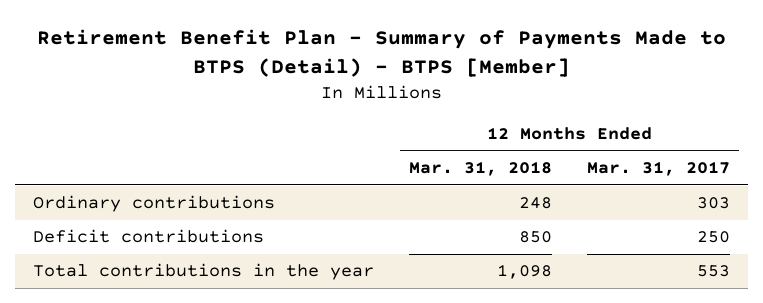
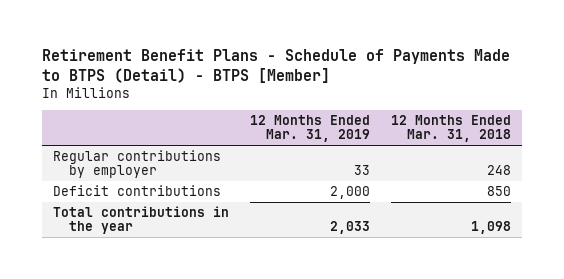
- Retirement Benefit Plan - Summary of Payments Made to BTPS (Detail) - BTPS [Member]
+ Retirement Benefit Plans - Schedule of Payments Made to BTPS (Detail) - BTPS [Member]
- | 12 Months Ended Mar. 31, 2018 | 12 Months Ended Mar. 31, 2017
+ | 12 Months Ended Mar. 31, 2019 | 12 Months Ended Mar. 31, 2018
- Ordinary contributions | 248 | 303
+ Regular contributions by employer | 33 | 248

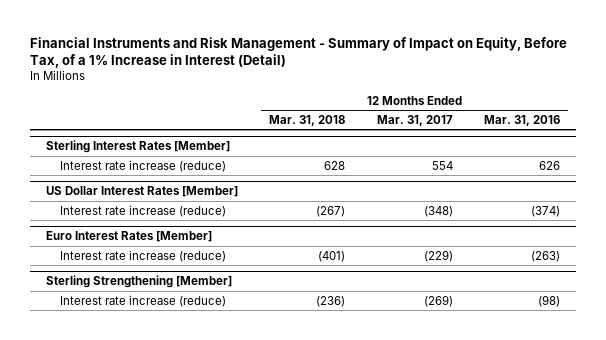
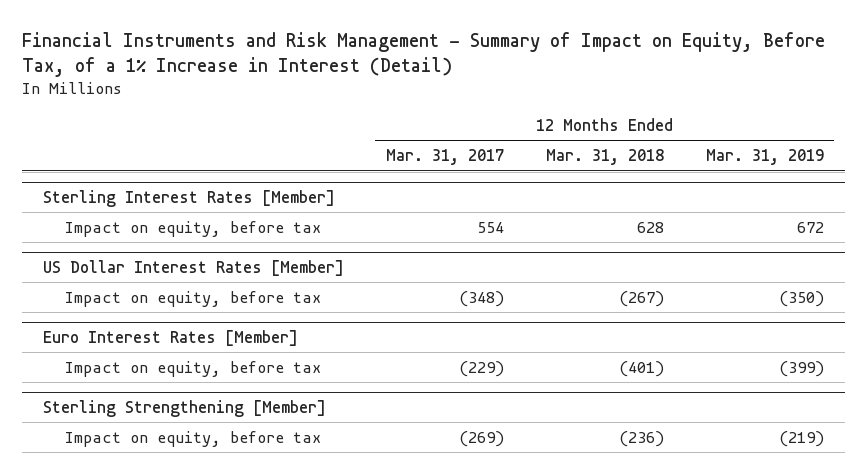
- | 12 Months Ended Mar. 31, 2018 | 12 Months Ended Mar. 31, 2017 | 12 Months Ended Mar. 31, 2016
+ | 12 Months Ended Mar. 31, 2017 | 12 Months Ended Mar. 31, 2018 | 12 Months Ended Mar. 31, 2019
@ Sterling Interest Rates [Member]
- Interest rate increase (reduce) | 628 | 554 | 626
+ Impact on equity, before tax | 554 | 628 | 672
@ US Dollar Interest Rates [Member]
- Interest rate increase (reduce) | (267) | (348) | (374)
+ Impact on equity, before tax | (348) | (267) | (350)
@ Euro Interest Rates [Member]
- Interest rate increase (reduce) | (401) | (229) | (263)
+ Impact on equity, before tax | (229) | (401) | (399)
@ Sterling Strengthening [Member]
- Interest rate increase (reduce) | (236) | (269) | (98)
+ Impact on equity, before tax | (269) | (236) | (219)

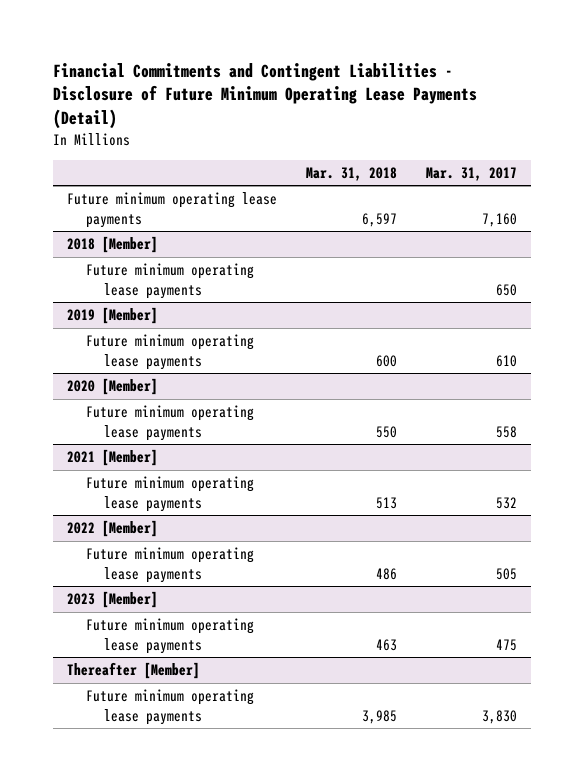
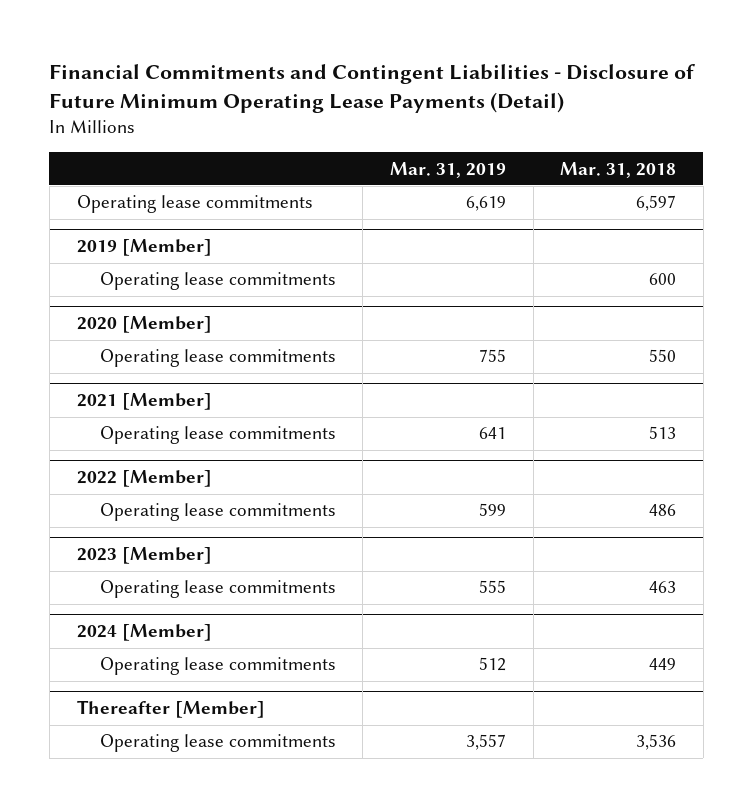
- | Mar. 31, 2018 | Mar. 31, 2017
+ | Mar. 31, 2019 | Mar. 31, 2018
- Future minimum operating lease payments | 6,597 | 7,160
- 2018 [Member]
- Future minimum operating lease payments | | 650
+ Operating lease commitments | 6,619 | 6,597
@ 2019 [Member]
- Future minimum operating lease payments | 600 | 610
+ Operating lease commitments | | 600
@ 2020 [Member]
- Future minimum operating lease payments | 550 | 558
+ Operating lease commitments | 755 | 550
@ 2021 [Member]
- Future minimum operating lease payments | 513 | 532
+ Operating lease commitments | 641 | 513
@ 2022 [Member]
- Future minimum operating lease payments | 486 | 505
+ Operating lease commitments | 599 | 486
@ 2023 [Member]
- Future minimum operating lease payments | 463 | 475
+ Operating lease commitments | 555 | 463
+ 2024 [Member]
+ Operating lease commitments | 512 | 449
@ Thereafter [Member]
- Future minimum operating lease payments | 3,985 | 3,830
+ Operating lease commitments | 3,557 | 3,536

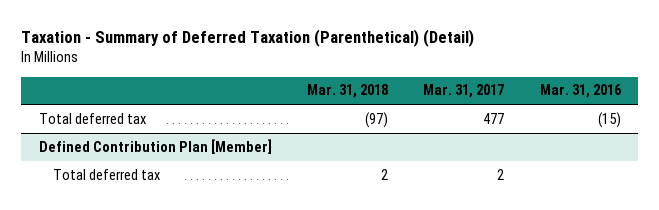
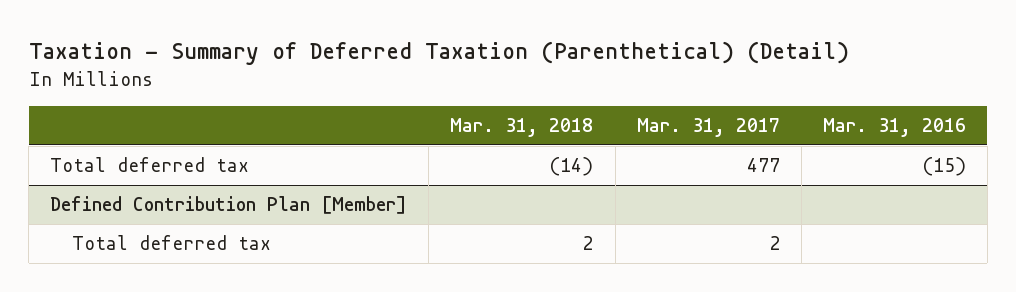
- Total deferred tax | (97) | 477 | (15)
+ Total deferred tax | (14) | 477 | (15)

